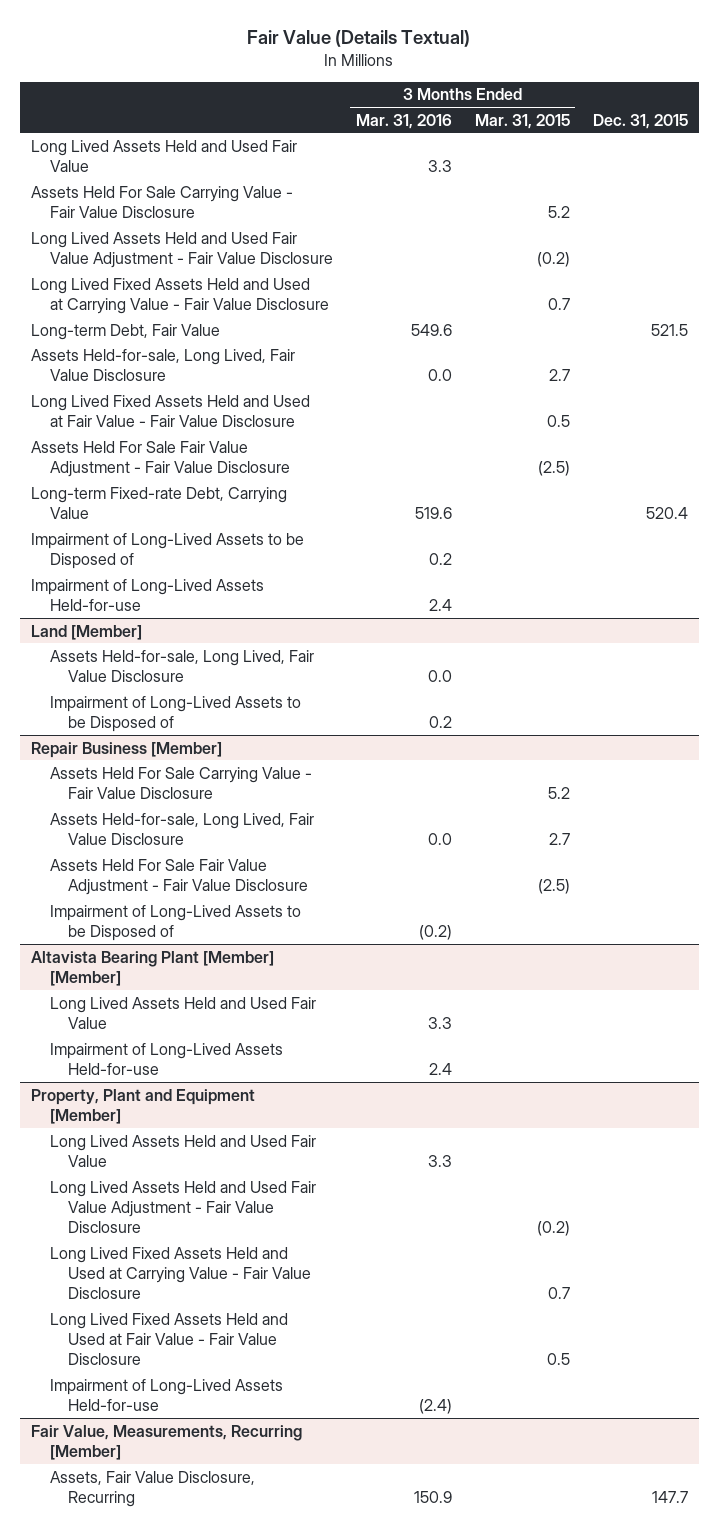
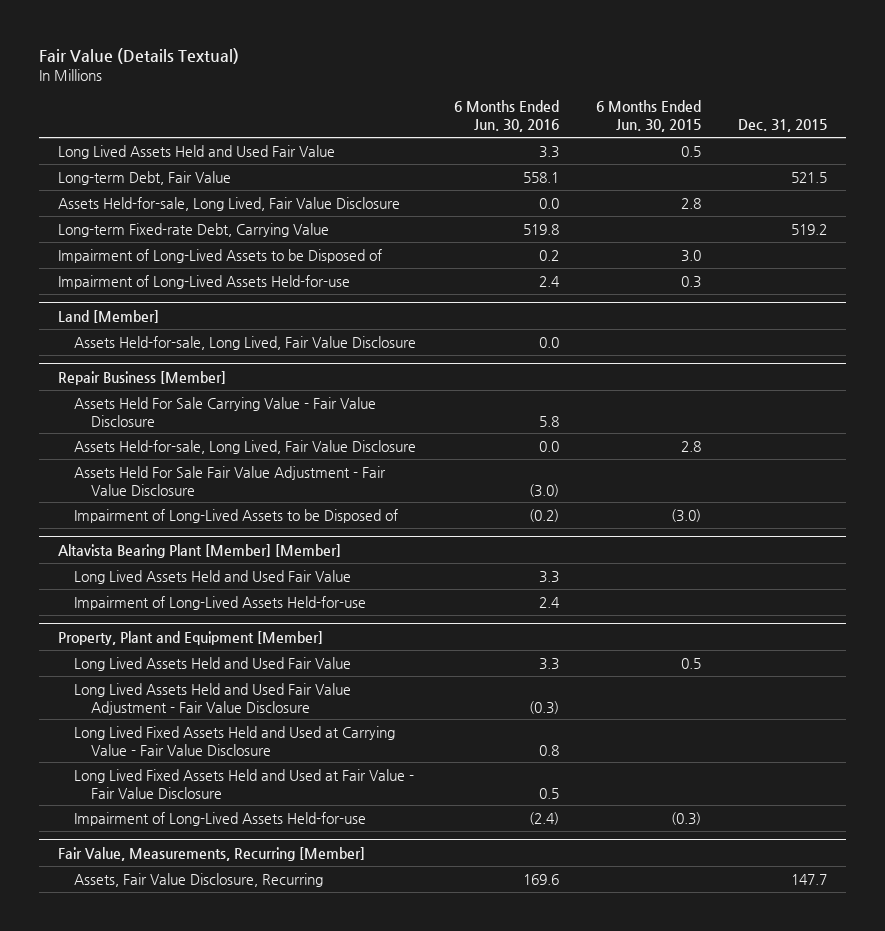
- | 3 Months Ended Mar. 31, 2016 | 3 Months Ended Mar. 31, 2015 | Dec. 31, 2015
+ | 6 Months Ended Jun. 30, 2016 | 6 Months Ended Jun. 30, 2015 | Dec. 31, 2015
- Assets Held For Sale Carrying Value - Fair Value Disclosure | | 5.2 |
- Long Lived Assets Held and Used Fair Value Adjustment - Fair Value Disclosure | | (0.2) |
- Long Lived Fixed Assets Held and Used at Carrying Value - Fair Value Disclosure | | 0.7 |
- Long Lived Fixed Assets Held and Used at Fair Value - Fair Value Disclosure | | 0.5 |
- Assets Held For Sale Fair Value Adjustment - Fair Value Disclosure | | (2.5) |
- Long-term Fixed-rate Debt, Carrying Value | 519.6 | | 520.4
+ Long-term Fixed-rate Debt, Carrying Value | 519.8 | | 519.2
@ Land [Member]
- Impairment of Long-Lived Assets to be Disposed of | 0.2 | |

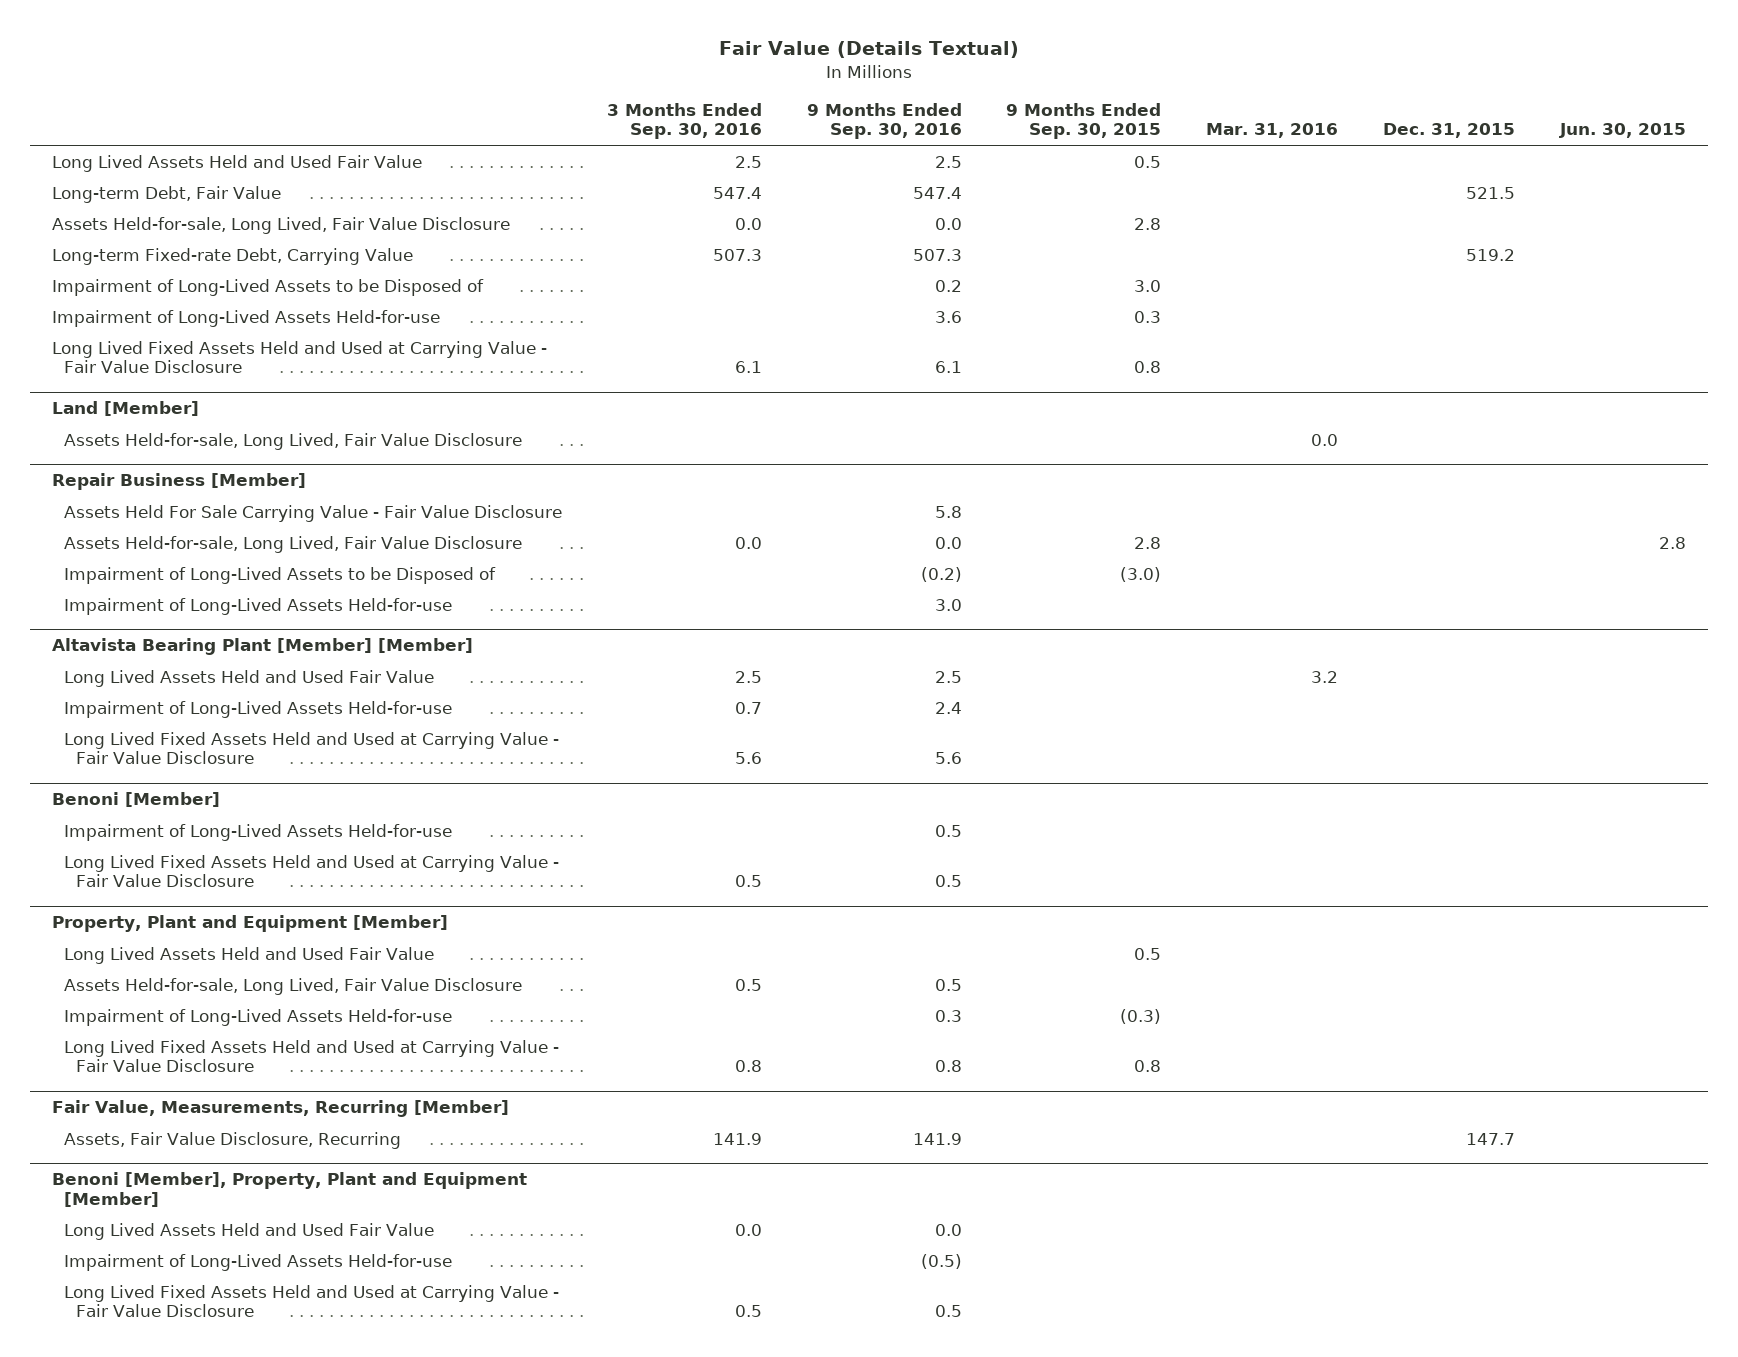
- | 6 Months Ended Jun. 30, 2016 | 6 Months Ended Jun. 30, 2015 | Dec. 31, 2015
+ | 3 Months Ended Sep. 30, 2016 | 9 Months Ended Sep. 30, 2016 | 9 Months Ended Sep. 30, 2015 | Mar. 31, 2016 | Dec. 31, 2015 | Jun. 30, 2015
+ Long Lived Fixed Assets Held and Used at Carrying Value - Fair Value Disclosure | 6.1 | 6.1 | 0.8 | | |
@ Repair Business [Member]
- Assets Held For Sale Fair Value Adjustment - Fair Value Disclosure | (3.0) | |
+ Impairment of Long-Lived Assets Held-for-use | | 3.0 | | | |
@ Altavista Bearing Plant [Member] [Member]
+ Long Lived Fixed Assets Held and Used at Carrying Value - Fair Value Disclosure | 5.6 | 5.6 | | | |
+ Benoni [Member]
+ Impairment of Long-Lived Assets Held-for-use | | 0.5 | | | |
+ Long Lived Fixed Assets Held and Used at Carrying Value - Fair Value Disclosure | 0.5 | 0.5 | | | |
@ Property, Plant and Equipment [Member]
- Long Lived Assets Held and Used Fair Value Adjustment - Fair Value Disclosure | (0.3) | |
- Long Lived Fixed Assets Held and Used at Fair Value - Fair Value Disclosure | 0.5 | |
+ Assets Held-for-sale, Long Lived, Fair Value Disclosure | 0.5 | 0.5 | | | |
moved down: Long Lived Fixed Assets Held and Used at Carrying Value - Fair Value Disclosure | 0.8 | 0.8 | 0.8 | | |
+ Benoni [Member], Property, Plant and Equipment [Member]
+ Long Lived Assets Held and Used Fair Value | 0.0 | 0.0 | | | |
+ Impairment of Long-Lived Assets Held-for-use | | (0.5) | | | |
+ Long Lived Fixed Assets Held and Used at Carrying Value - Fair Value Disclosure | 0.5 | 0.5 | | | |

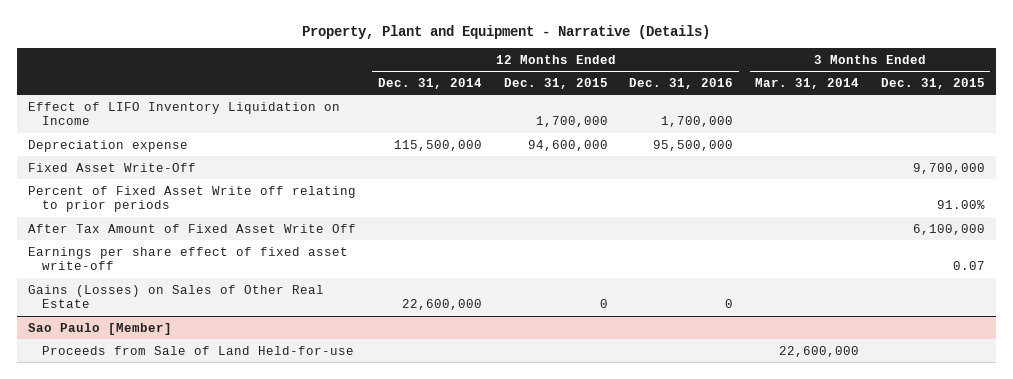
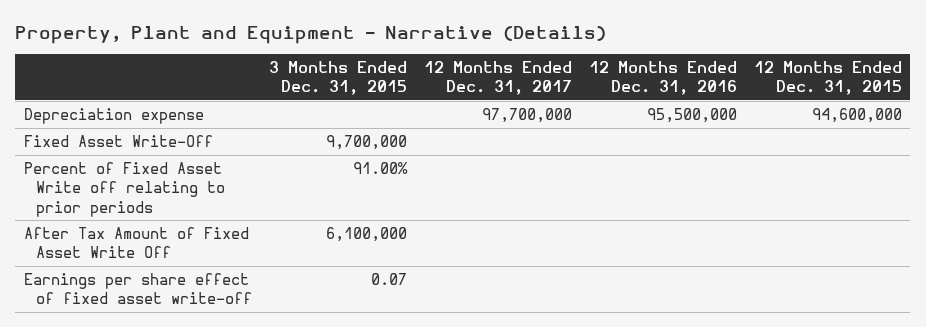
- | 12 Months Ended Dec. 31, 2014 | 12 Months Ended Dec. 31, 2015 | 12 Months Ended Dec. 31, 2016 | 3 Months Ended Mar. 31, 2014 | 3 Months Ended Dec. 31, 2015
+ | 3 Months Ended Dec. 31, 2015 | 12 Months Ended Dec. 31, 2017 | 12 Months Ended Dec. 31, 2016 | 12 Months Ended Dec. 31, 2015
- Effect of LIFO Inventory Liquidation on Income | | 1,700,000 | 1,700,000 | |
- Gains (Losses) on Sales of Other Real Estate | 22,600,000 | 0 | 0 | |
- Sao Paulo [Member]
- Proceeds from Sale of Land Held-for-use | | | | 22,600,000 |

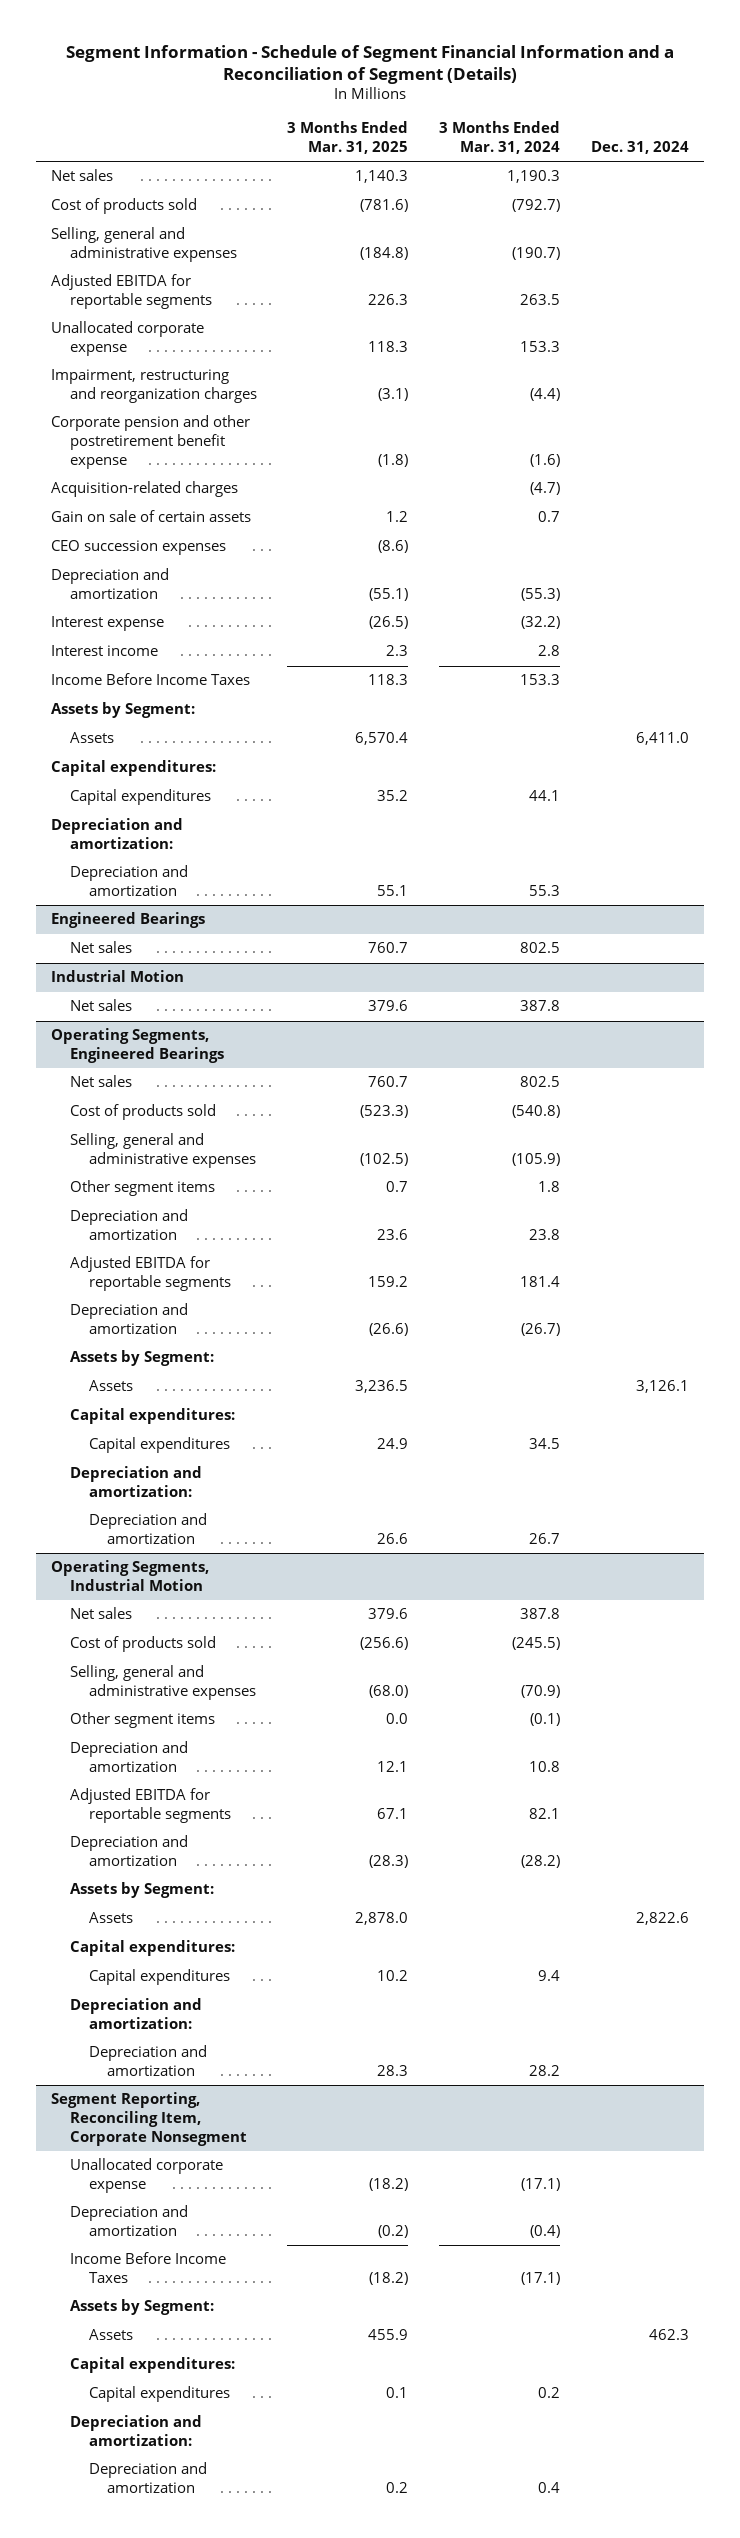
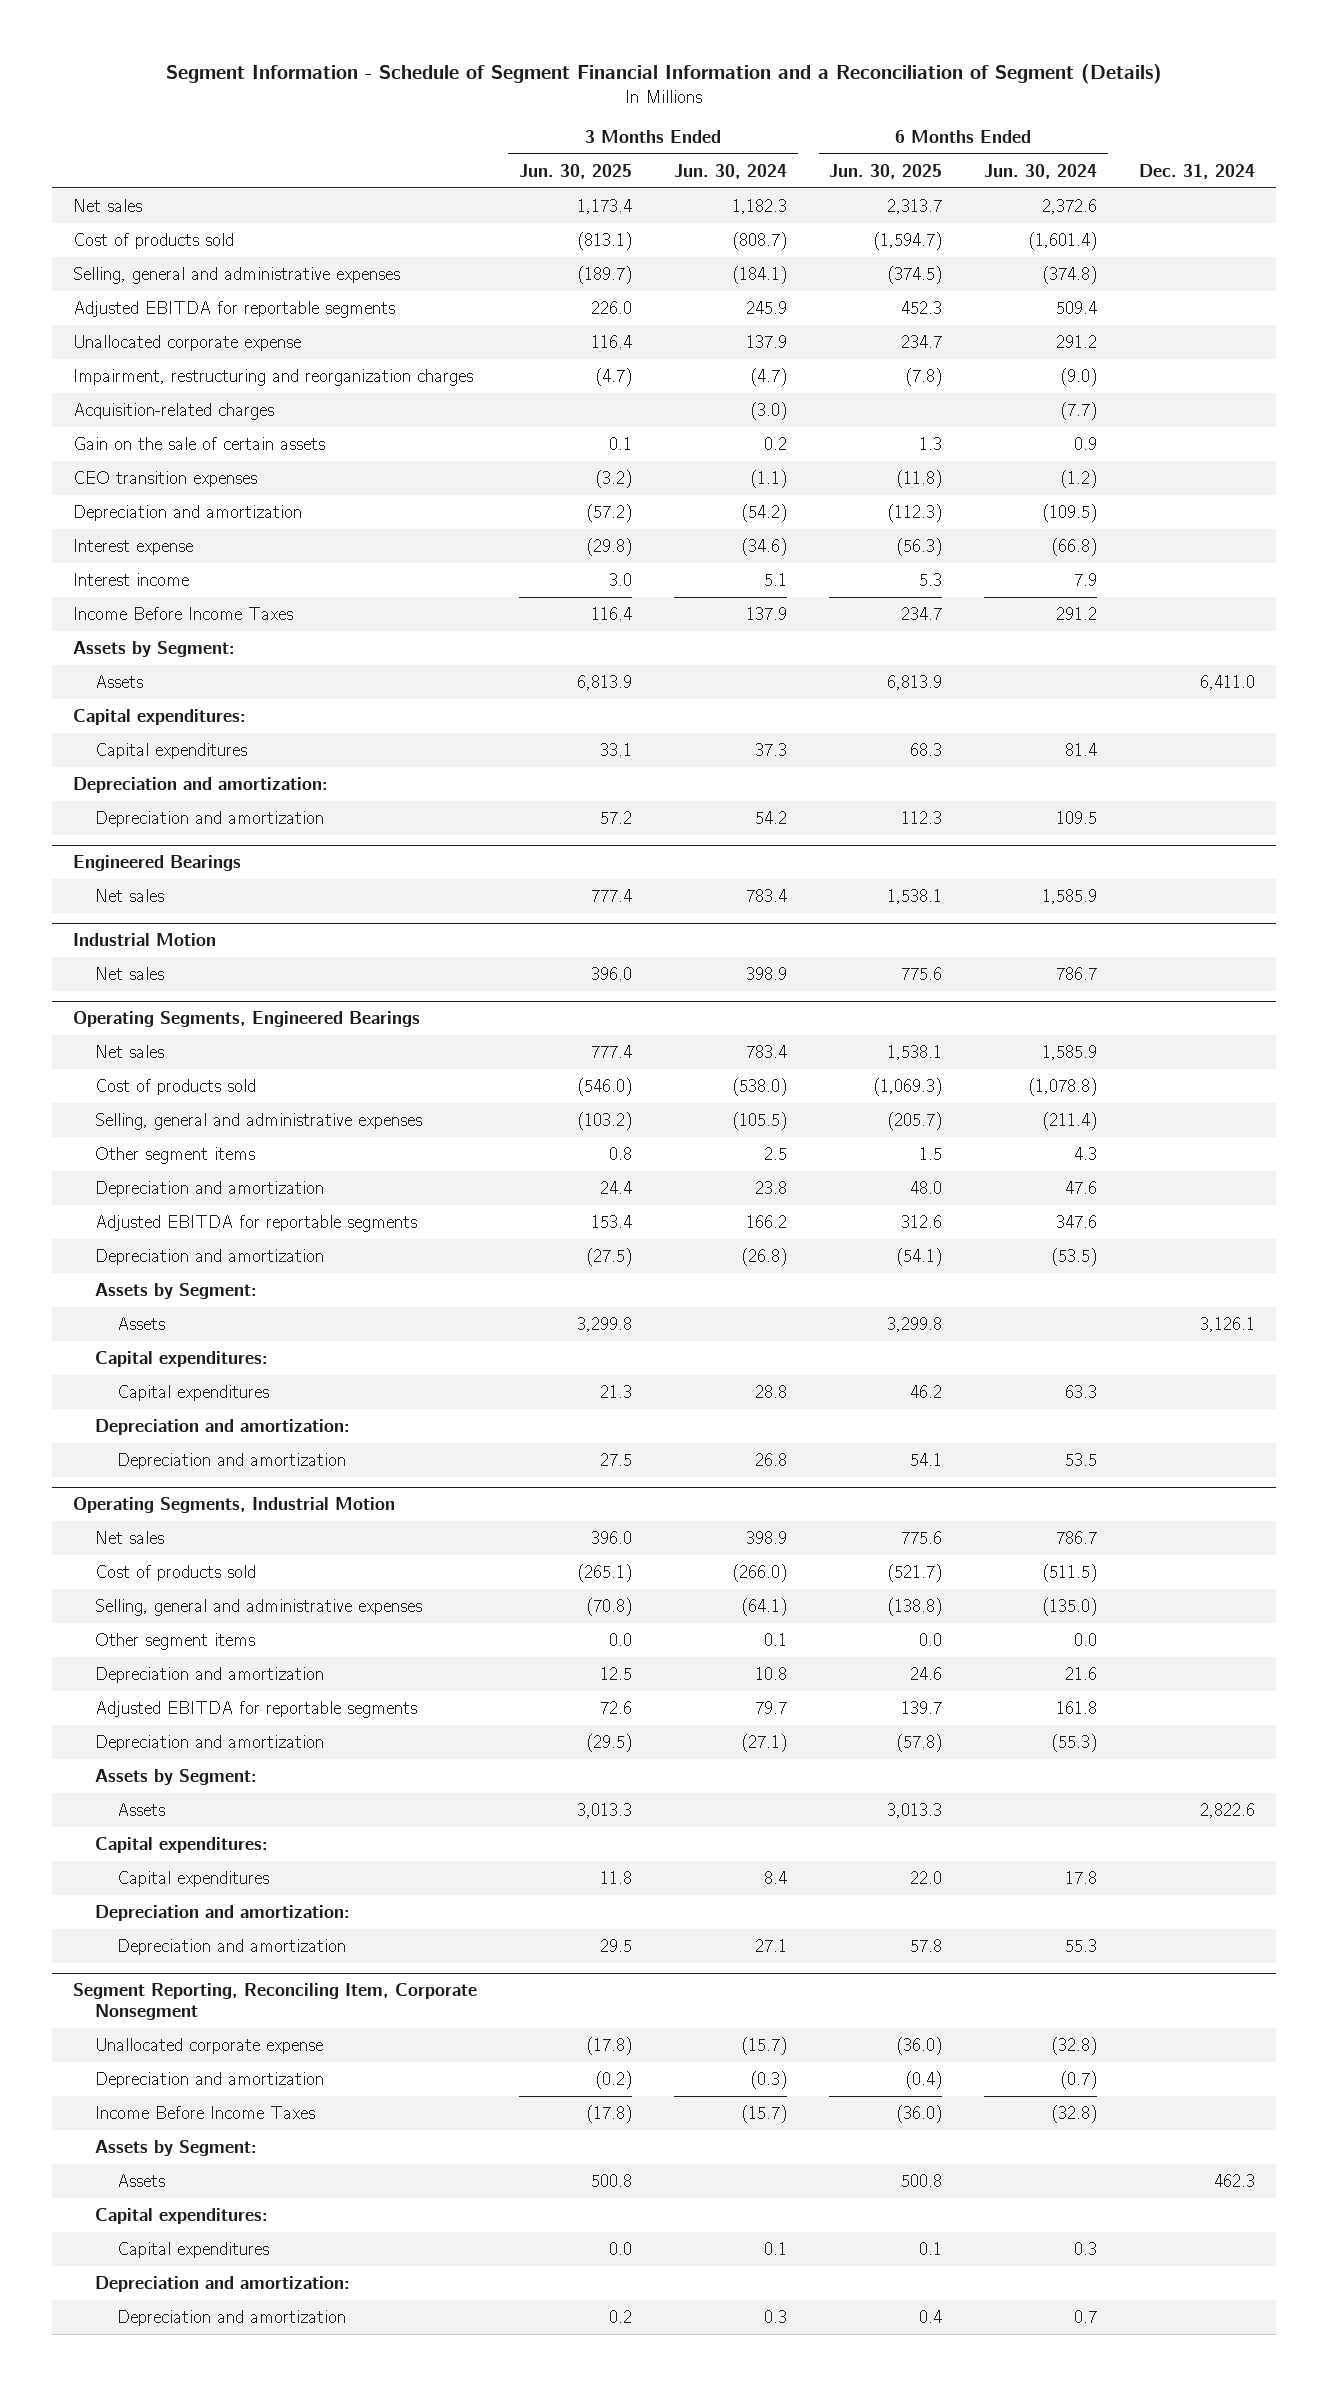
- | 3 Months Ended Mar. 31, 2025 | 3 Months Ended Mar. 31, 2024 | Dec. 31, 2024
+ | 3 Months Ended Jun. 30, 2025 | 3 Months Ended Jun. 30, 2024 | 6 Months Ended Jun. 30, 2025 | 6 Months Ended Jun. 30, 2024 | Dec. 31, 2024
- Corporate pension and other postretirement benefit expense | (1.8) | (1.6) |
- Gain on sale of certain assets | 1.2 | 0.7 |
- CEO succession expenses | (8.6) | |
+ Gain on the sale of certain assets | 0.1 | 0.2 | 1.3 | 0.9 |
+ CEO transition expenses | (3.2) | (1.1) | (11.8) | (1.2) |

